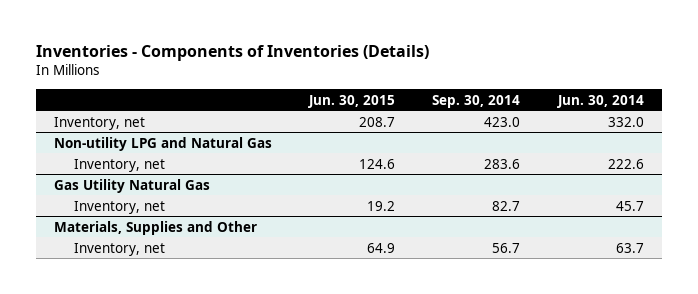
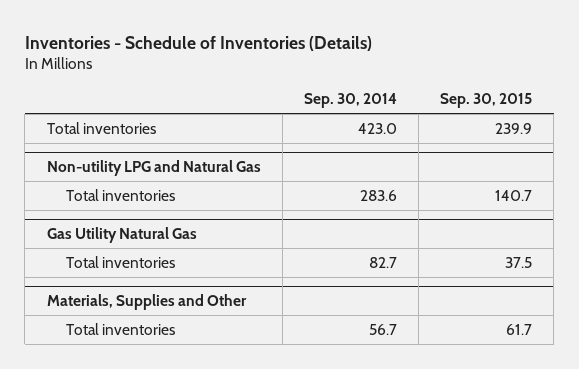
- Inventories - Components of Inventories (Details)
+ Inventories - Schedule of Inventories (Details)
- | Jun. 30, 2015 | Sep. 30, 2014 | Jun. 30, 2014
+ | Sep. 30, 2014 | Sep. 30, 2015
- Inventory, net | 208.7 | 423.0 | 332.0
+ Total inventories | 423.0 | 239.9
@ Non-utility LPG and Natural Gas
- Inventory, net | 124.6 | 283.6 | 222.6
+ Total inventories | 283.6 | 140.7
@ Gas Utility Natural Gas
- Inventory, net | 19.2 | 82.7 | 45.7
+ Total inventories | 82.7 | 37.5
@ Materials, Supplies and Other
- Inventory, net | 64.9 | 56.7 | 63.7
+ Total inventories | 56.7 | 61.7

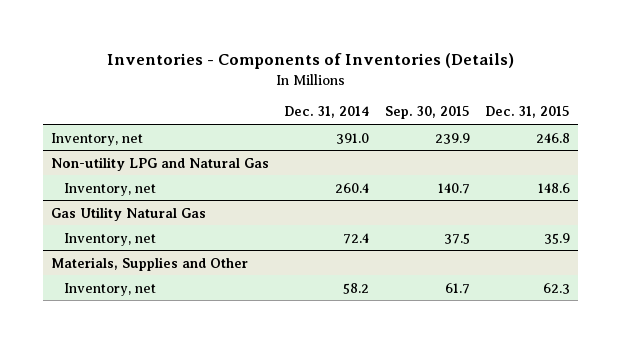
- Inventories - Schedule of Inventories (Details)
+ Inventories - Components of Inventories (Details)
- | Sep. 30, 2014 | Sep. 30, 2015
+ | Dec. 31, 2014 | Sep. 30, 2015 | Dec. 31, 2015
- Total inventories | 423.0 | 239.9
+ Inventory, net | 391.0 | 239.9 | 246.8
@ Non-utility LPG and Natural Gas
- Total inventories | 283.6 | 140.7
+ Inventory, net | 260.4 | 140.7 | 148.6
@ Gas Utility Natural Gas
- Total inventories | 82.7 | 37.5
+ Inventory, net | 72.4 | 37.5 | 35.9
@ Materials, Supplies and Other
- Total inventories | 56.7 | 61.7
+ Inventory, net | 58.2 | 61.7 | 62.3

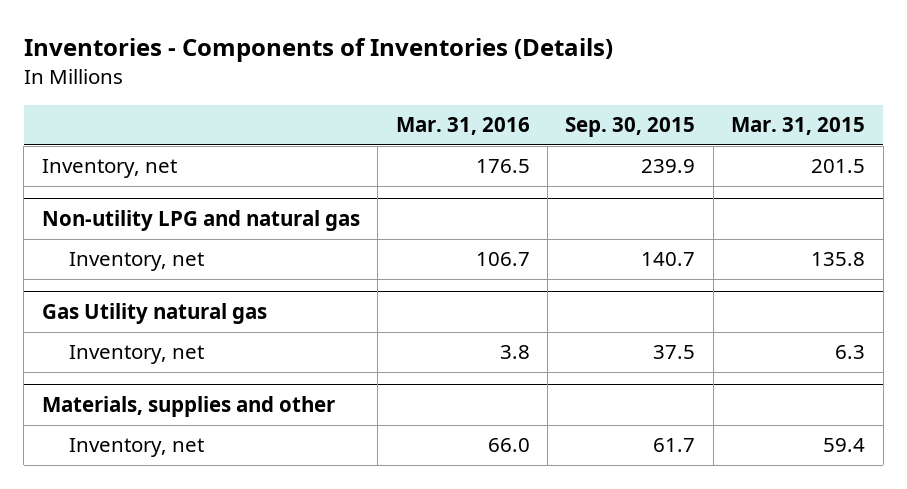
- | Dec. 31, 2014 | Sep. 30, 2015 | Dec. 31, 2015
+ | Mar. 31, 2016 | Sep. 30, 2015 | Mar. 31, 2015
- Non-utility LPG and Natural Gas
+ Non-utility LPG and natural gas
- Gas Utility Natural Gas
+ Gas Utility natural gas
- Materials, Supplies and Other
+ Materials, supplies and other

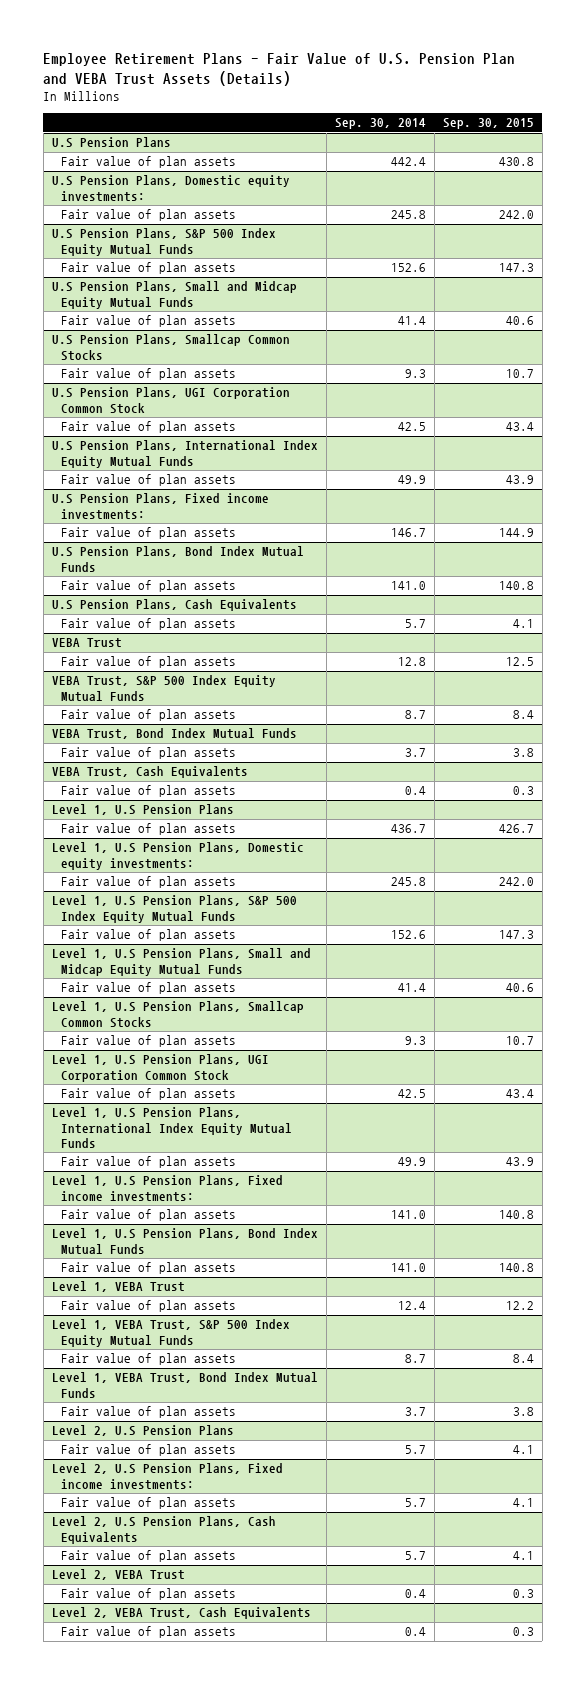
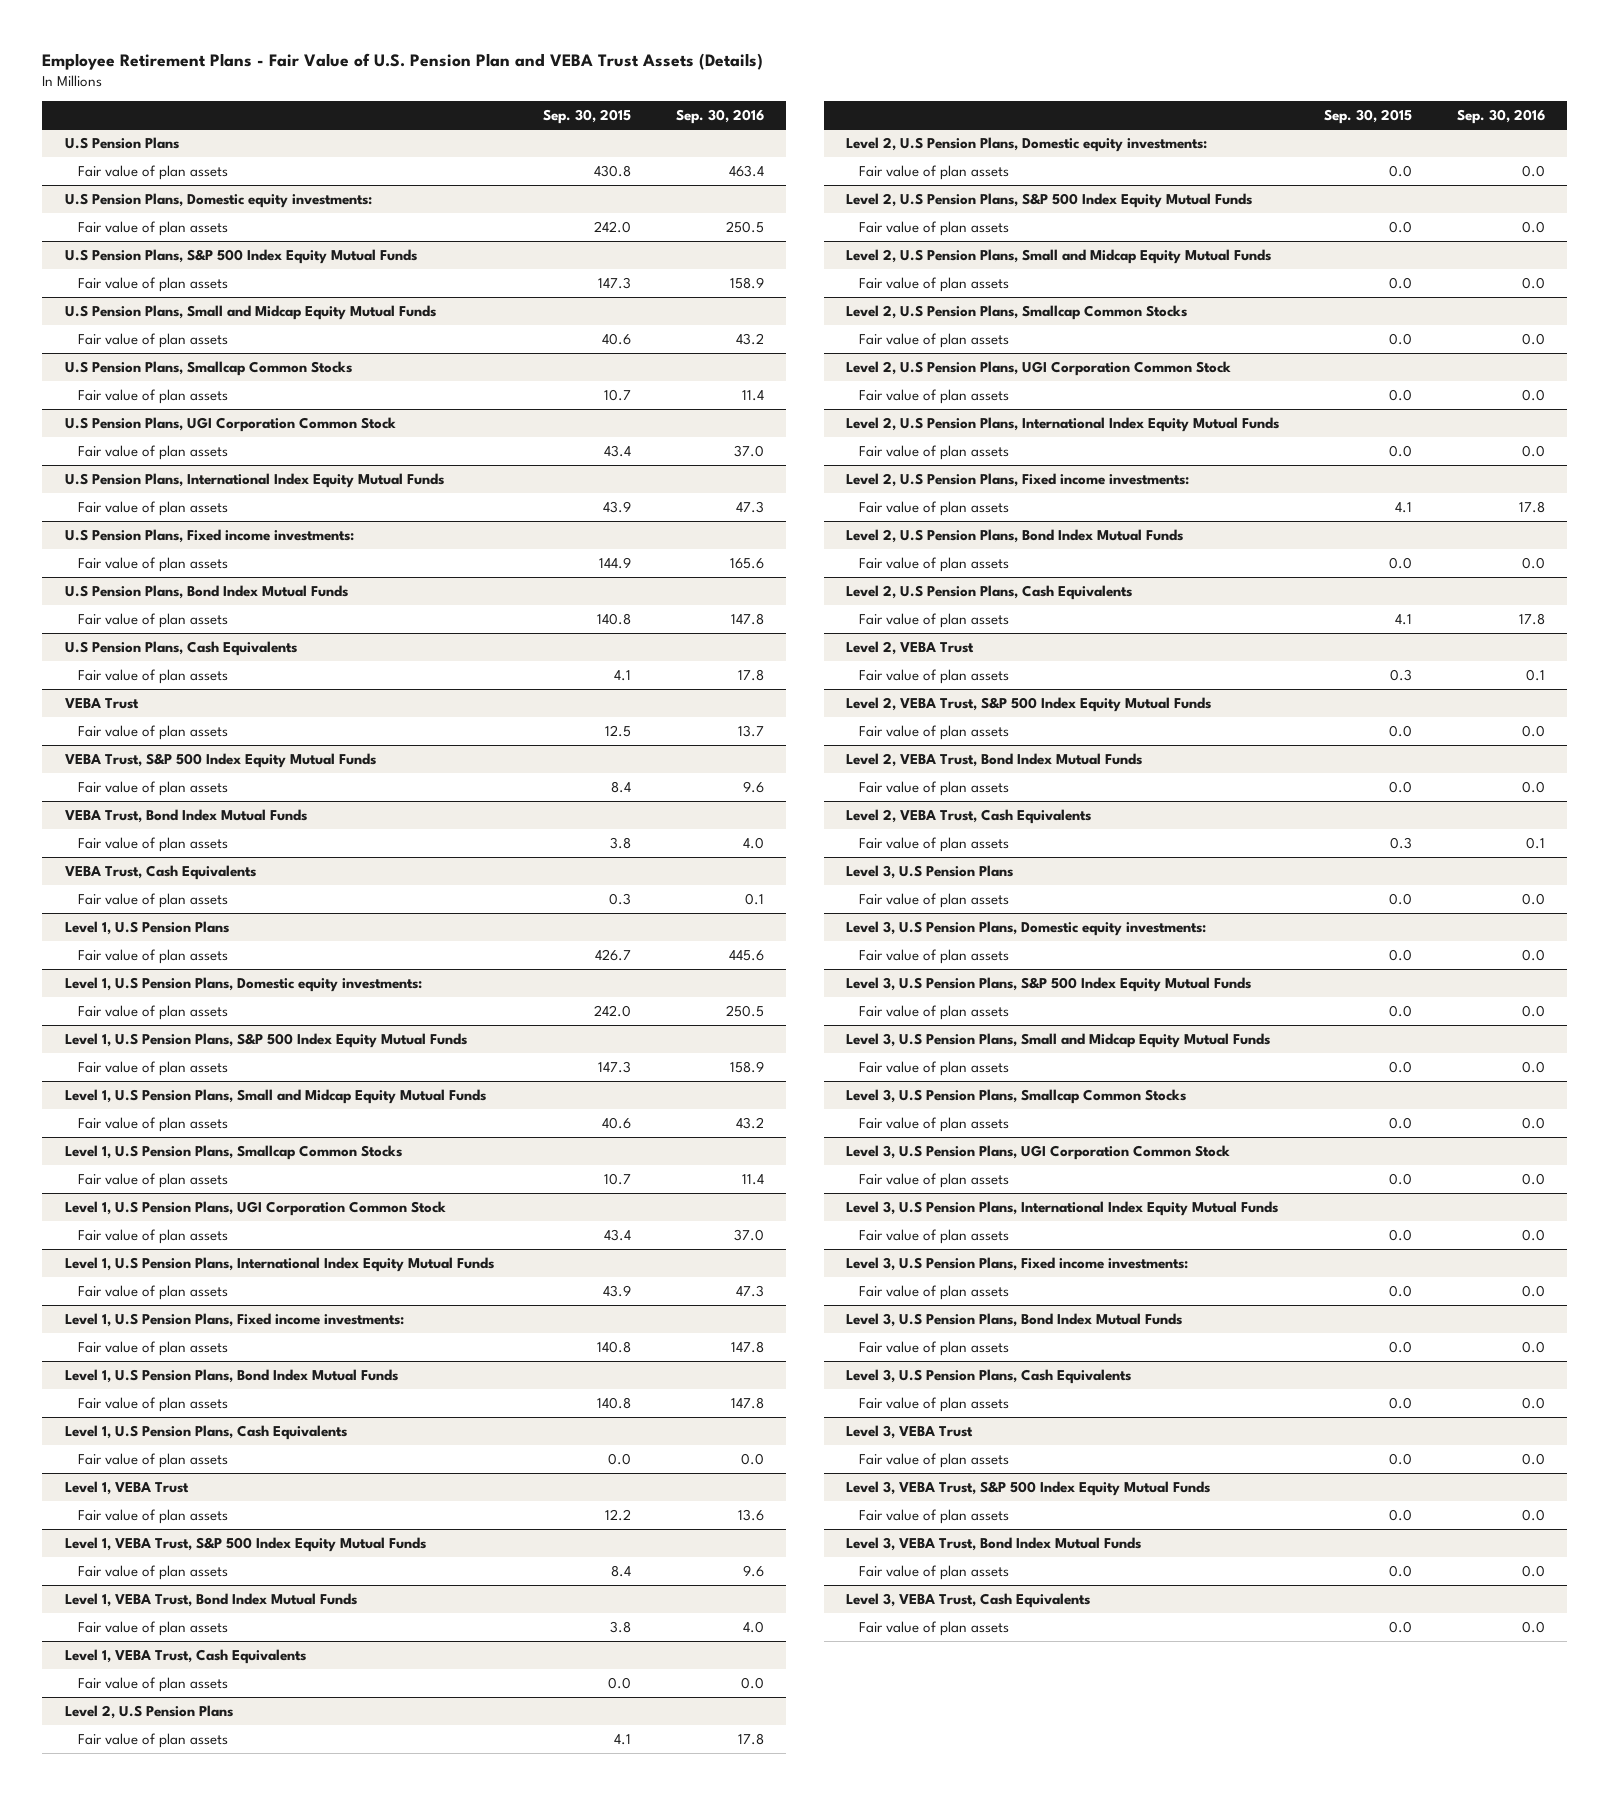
- | Sep. 30, 2014 | Sep. 30, 2015
+ | Sep. 30, 2015 | Sep. 30, 2016
+ Level 1, U.S Pension Plans, Cash Equivalents
+ Fair value of plan assets | 0.0 | 0.0
+ Level 1, VEBA Trust, Cash Equivalents
+ Fair value of plan assets | 0.0 | 0.0
+ Level 2, U.S Pension Plans, Domestic equity investments:
+ Fair value of plan assets | 0.0 | 0.0
+ Level 2, U.S Pension Plans, S&P 500 Index Equity Mutual Funds
+ Fair value of plan assets | 0.0 | 0.0
+ Level 2, U.S Pension Plans, Small and Midcap Equity Mutual Funds
+ Fair value of plan assets | 0.0 | 0.0
+ Level 2, U.S Pension Plans, Smallcap Common Stocks
+ Fair value of plan assets | 0.0 | 0.0
+ Level 2, U.S Pension Plans, UGI Corporation Common Stock
+ Fair value of plan assets | 0.0 | 0.0
+ Level 2, U.S Pension Plans, International Index Equity Mutual Funds
+ Fair value of plan assets | 0.0 | 0.0
+ Level 2, U.S Pension Plans, Bond Index Mutual Funds
+ Fair value of plan assets | 0.0 | 0.0
+ Level 2, VEBA Trust, S&P 500 Index Equity Mutual Funds
+ Fair value of plan assets | 0.0 | 0.0
+ Level 2, VEBA Trust, Bond Index Mutual Funds
+ Fair value of plan assets | 0.0 | 0.0
+ Level 3, U.S Pension Plans
+ Fair value of plan assets | 0.0 | 0.0
+ Level 3, U.S Pension Plans, Domestic equity investments:
+ Fair value of plan assets | 0.0 | 0.0
+ Level 3, U.S Pension Plans, S&P 500 Index Equity Mutual Funds
+ Fair value of plan assets | 0.0 | 0.0
+ Level 3, U.S Pension Plans, Small and Midcap Equity Mutual Funds
+ Fair value of plan assets | 0.0 | 0.0
+ Level 3, U.S Pension Plans, Smallcap Common Stocks
+ Fair value of plan assets | 0.0 | 0.0
+ Level 3, U.S Pension Plans, UGI Corporation Common Stock
+ Fair value of plan assets | 0.0 | 0.0
+ Level 3, U.S Pension Plans, International Index Equity Mutual Funds
+ Fair value of plan assets | 0.0 | 0.0
+ Level 3, U.S Pension Plans, Fixed income investments:
+ Fair value of plan assets | 0.0 | 0.0
+ Level 3, U.S Pension Plans, Bond Index Mutual Funds
+ Fair value of plan assets | 0.0 | 0.0
+ Level 3, U.S Pension Plans, Cash Equivalents
+ Fair value of plan assets | 0.0 | 0.0
+ Level 3, VEBA Trust
+ Fair value of plan assets | 0.0 | 0.0
+ Level 3, VEBA Trust, S&P 500 Index Equity Mutual Funds
+ Fair value of plan assets | 0.0 | 0.0
+ Level 3, VEBA Trust, Bond Index Mutual Funds
+ Fair value of plan assets | 0.0 | 0.0
+ Level 3, VEBA Trust, Cash Equivalents
+ Fair value of plan assets | 0.0 | 0.0

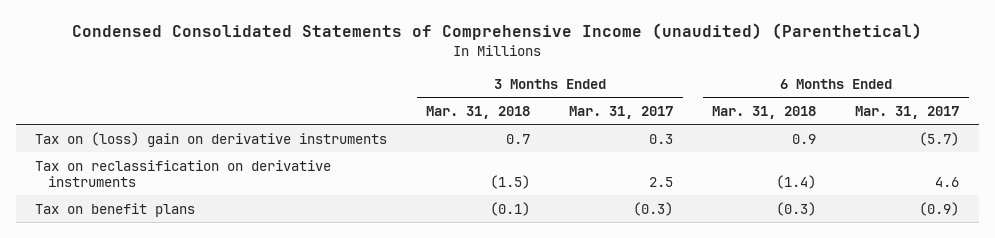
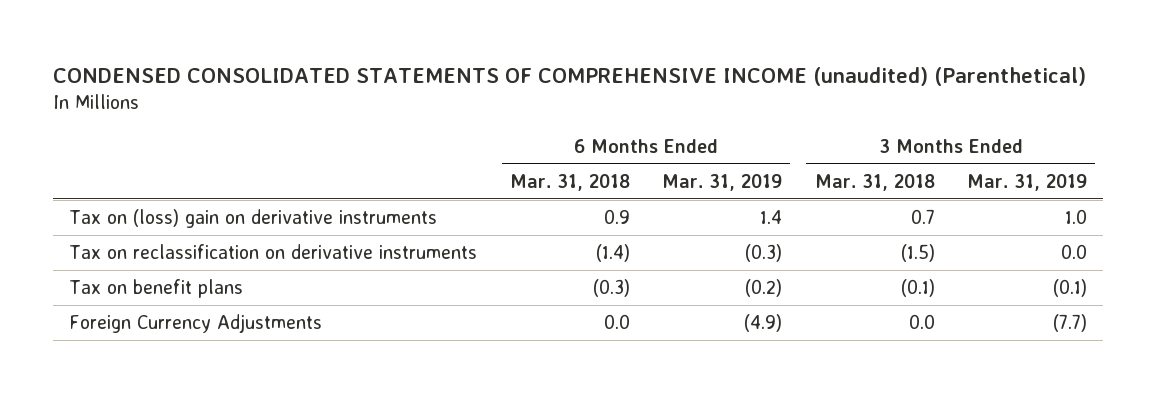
- Condensed Consolidated Statements of Comprehensive Income (unaudited) (Parenthetical)
+ CONDENSED CONSOLIDATED STATEMENTS OF COMPREHENSIVE INCOME (unaudited) (Parenthetical)
- | 3 Months Ended Mar. 31, 2018 | 3 Months Ended Mar. 31, 2017 | 6 Months Ended Mar. 31, 2018 | 6 Months Ended Mar. 31, 2017
+ | 6 Months Ended Mar. 31, 2018 | 6 Months Ended Mar. 31, 2019 | 3 Months Ended Mar. 31, 2018 | 3 Months Ended Mar. 31, 2019
+ Foreign Currency Adjustments | 0.0 | (4.9) | 0.0 | (7.7)

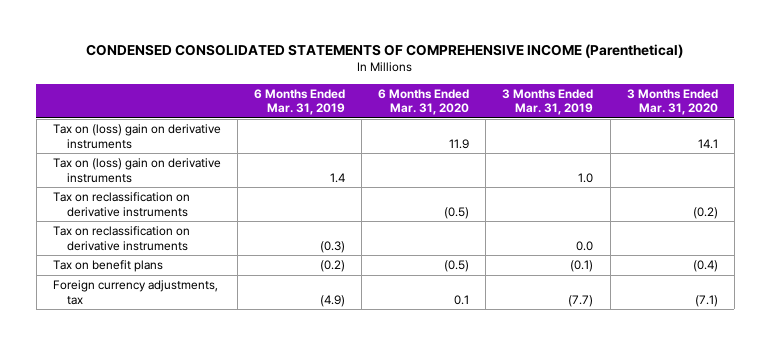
- CONDENSED CONSOLIDATED STATEMENTS OF COMPREHENSIVE INCOME (unaudited) (Parenthetical)
+ CONDENSED CONSOLIDATED STATEMENTS OF COMPREHENSIVE INCOME (Parenthetical)
- | 6 Months Ended Mar. 31, 2018 | 6 Months Ended Mar. 31, 2019 | 3 Months Ended Mar. 31, 2018 | 3 Months Ended Mar. 31, 2019
+ | 6 Months Ended Mar. 31, 2019 | 6 Months Ended Mar. 31, 2020 | 3 Months Ended Mar. 31, 2019 | 3 Months Ended Mar. 31, 2020
+ Tax on (loss) gain on derivative instruments | | 11.9 | | 14.1
+ Tax on reclassification on derivative instruments | | (0.5) | | (0.2)
- Foreign Currency Adjustments | 0.0 | (4.9) | 0.0 | (7.7)
+ Foreign currency adjustments, tax | (4.9) | 0.1 | (7.7) | (7.1)

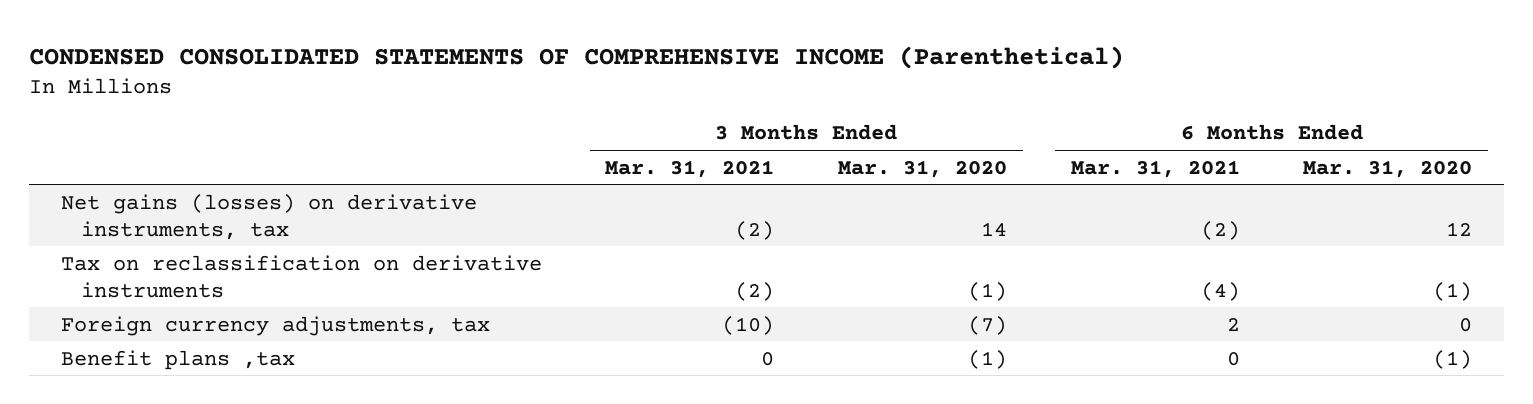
- | 6 Months Ended Mar. 31, 2019 | 6 Months Ended Mar. 31, 2020 | 3 Months Ended Mar. 31, 2019 | 3 Months Ended Mar. 31, 2020
+ | 3 Months Ended Mar. 31, 2021 | 3 Months Ended Mar. 31, 2020 | 6 Months Ended Mar. 31, 2021 | 6 Months Ended Mar. 31, 2020
- Tax on (loss) gain on derivative instruments | | 11.9 | | 14.1
- Tax on (loss) gain on derivative instruments | 1.4 | | 1.0 |
- Tax on reclassification on derivative instruments | | (0.5) | | (0.2)
- Tax on reclassification on derivative instruments | (0.3) | | 0.0 |
- Tax on benefit plans | (0.2) | (0.5) | (0.1) | (0.4)
- Foreign currency adjustments, tax | (4.9) | 0.1 | (7.7) | (7.1)
+ Net gains (losses) on derivative instruments, tax | (2) | 14 | (2) | 12
+ Tax on reclassification on derivative instruments | (2) | (1) | (4) | (1)
+ Foreign currency adjustments, tax | (10) | (7) | 2 | 0
+ Benefit plans ,tax | 0 | (1) | 0 | (1)

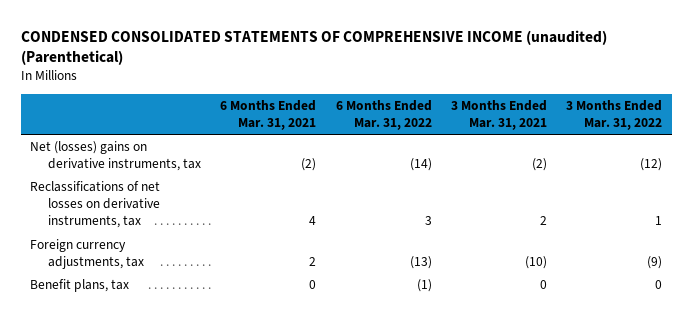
- CONDENSED CONSOLIDATED STATEMENTS OF COMPREHENSIVE INCOME (Parenthetical)
+ CONDENSED CONSOLIDATED STATEMENTS OF COMPREHENSIVE INCOME (unaudited) (Parenthetical)
- | 3 Months Ended Mar. 31, 2021 | 3 Months Ended Mar. 31, 2020 | 6 Months Ended Mar. 31, 2021 | 6 Months Ended Mar. 31, 2020
+ | 6 Months Ended Mar. 31, 2021 | 6 Months Ended Mar. 31, 2022 | 3 Months Ended Mar. 31, 2021 | 3 Months Ended Mar. 31, 2022
- Net gains (losses) on derivative instruments, tax | (2) | 14 | (2) | 12
- Tax on reclassification on derivative instruments | (2) | (1) | (4) | (1)
+ Net (losses) gains on derivative instruments, tax | (2) | (14) | (2) | (12)
+ Reclassifications of net losses on derivative instruments, tax | 4 | 3 | 2 | 1
- Benefit plans ,tax | 0 | (1) | 0 | (1)
+ Benefit plans, tax | 0 | (1) | 0 | 0

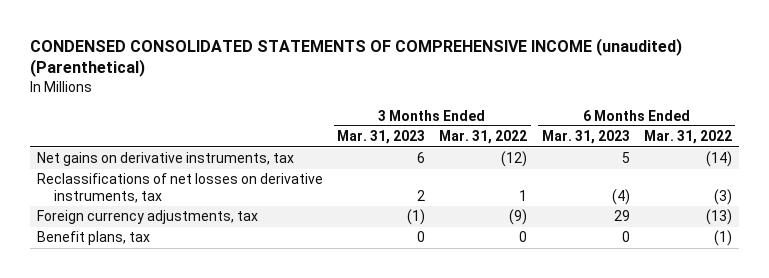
- | 6 Months Ended Mar. 31, 2021 | 6 Months Ended Mar. 31, 2022 | 3 Months Ended Mar. 31, 2021 | 3 Months Ended Mar. 31, 2022
+ | 3 Months Ended Mar. 31, 2023 | 3 Months Ended Mar. 31, 2022 | 6 Months Ended Mar. 31, 2023 | 6 Months Ended Mar. 31, 2022
- Net (losses) gains on derivative instruments, tax | (2) | (14) | (2) | (12)
- Reclassifications of net losses on derivative instruments, tax | 4 | 3 | 2 | 1
+ Net gains on derivative instruments, tax | 6 | (12) | 5 | (14)
+ Reclassifications of net losses on derivative instruments, tax | 2 | 1 | (4) | (3)

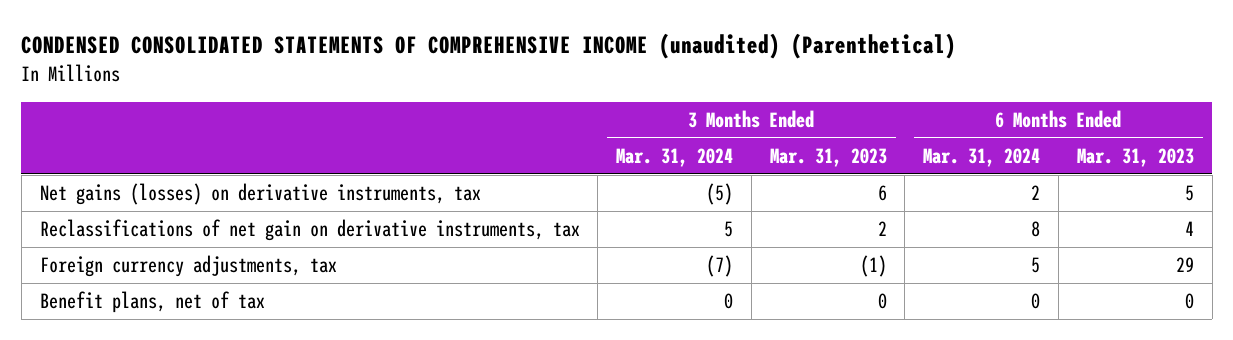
- | 3 Months Ended Mar. 31, 2023 | 3 Months Ended Mar. 31, 2022 | 6 Months Ended Mar. 31, 2023 | 6 Months Ended Mar. 31, 2022
+ | 3 Months Ended Mar. 31, 2024 | 3 Months Ended Mar. 31, 2023 | 6 Months Ended Mar. 31, 2024 | 6 Months Ended Mar. 31, 2023
- Net gains on derivative instruments, tax | 6 | (12) | 5 | (14)
- Reclassifications of net losses on derivative instruments, tax | 2 | 1 | (4) | (3)
+ Net gains (losses) on derivative instruments, tax | (5) | 6 | 2 | 5
+ Reclassifications of net gain on derivative instruments, tax | 5 | 2 | 8 | 4
- Benefit plans, tax | 0 | 0 | 0 | (1)
+ Benefit plans, net of tax | 0 | 0 | 0 | 0

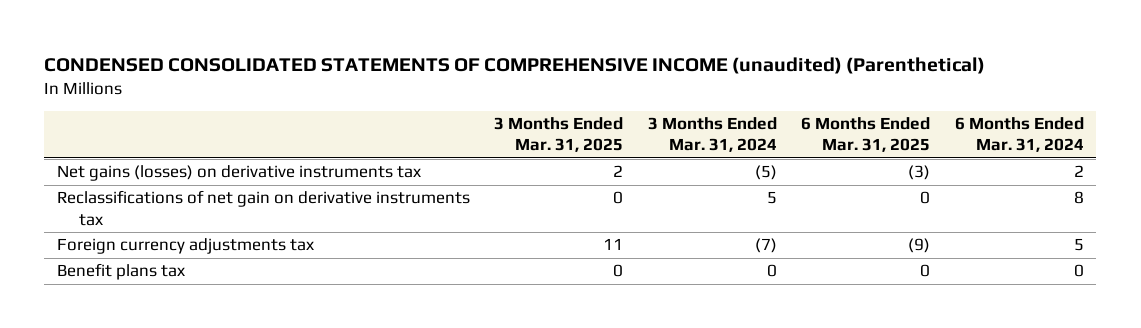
- | 3 Months Ended Mar. 31, 2024 | 3 Months Ended Mar. 31, 2023 | 6 Months Ended Mar. 31, 2024 | 6 Months Ended Mar. 31, 2023
+ | 3 Months Ended Mar. 31, 2025 | 3 Months Ended Mar. 31, 2024 | 6 Months Ended Mar. 31, 2025 | 6 Months Ended Mar. 31, 2024
- Net gains (losses) on derivative instruments, tax | (5) | 6 | 2 | 5
- Reclassifications of net gain on derivative instruments, tax | 5 | 2 | 8 | 4
- Foreign currency adjustments, tax | (7) | (1) | 5 | 29
- Benefit plans, net of tax | 0 | 0 | 0 | 0
+ Net gains (losses) on derivative instruments tax | 2 | (5) | (3) | 2
+ Reclassifications of net gain on derivative instruments tax | 0 | 5 | 0 | 8
+ Foreign currency adjustments tax | 11 | (7) | (9) | 5
+ Benefit plans tax | 0 | 0 | 0 | 0

